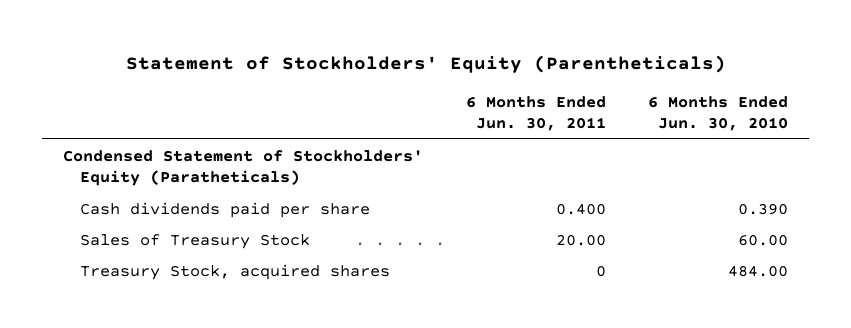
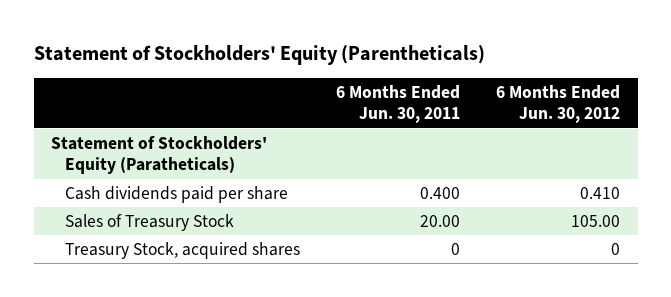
- | 6 Months Ended Jun. 30, 2011 | 6 Months Ended Jun. 30, 2010
+ | 6 Months Ended Jun. 30, 2011 | 6 Months Ended Jun. 30, 2012
- Condensed Statement of Stockholders' Equity (Paratheticals)
+ Statement of Stockholders' Equity (Paratheticals)

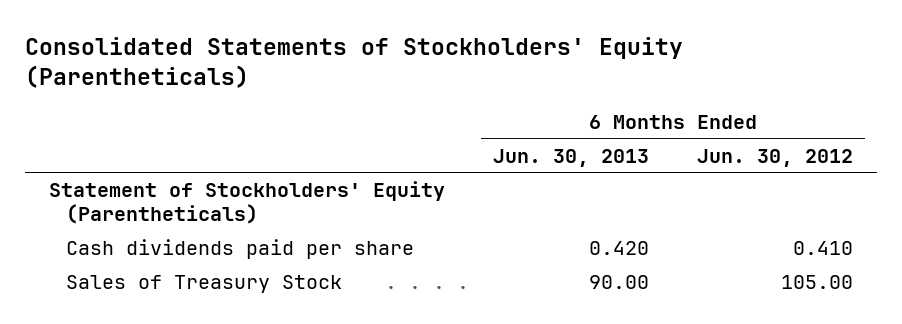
- Statement of Stockholders' Equity (Parentheticals)
+ Consolidated Statements of Stockholders' Equity (Parentheticals)
- | 6 Months Ended Jun. 30, 2011 | 6 Months Ended Jun. 30, 2012
+ | 6 Months Ended Jun. 30, 2013 | 6 Months Ended Jun. 30, 2012
- Statement of Stockholders' Equity (Paratheticals)
+ Statement of Stockholders' Equity (Parentheticals)
- Treasury Stock, acquired shares | 0 | 0

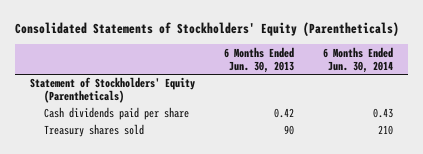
- | 6 Months Ended Jun. 30, 2013 | 6 Months Ended Jun. 30, 2012
+ | 6 Months Ended Jun. 30, 2013 | 6 Months Ended Jun. 30, 2014
- Cash dividends paid per share | 0.420 | 0.410
- Sales of Treasury Stock | 90.00 | 105.00
+ Cash dividends paid per share | 0.42 | 0.43
+ Treasury shares sold | 90 | 210

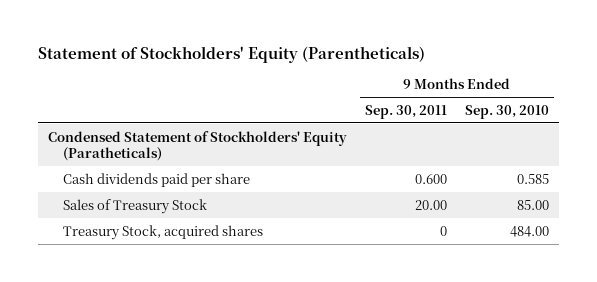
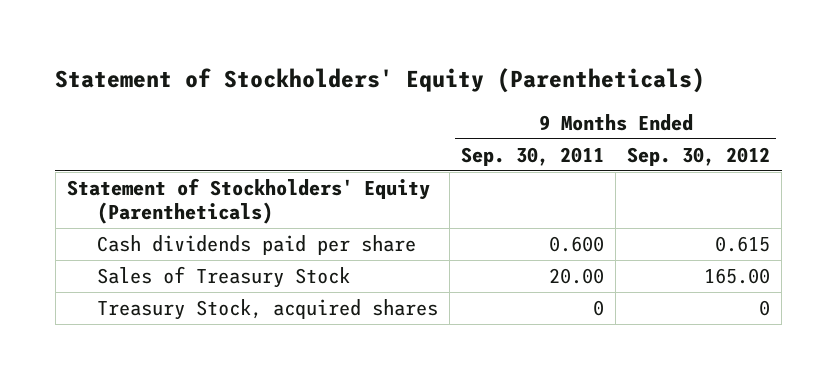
- | 9 Months Ended Sep. 30, 2011 | 9 Months Ended Sep. 30, 2010
+ | 9 Months Ended Sep. 30, 2011 | 9 Months Ended Sep. 30, 2012
- Condensed Statement of Stockholders' Equity (Paratheticals)
+ Statement of Stockholders' Equity (Parentheticals)

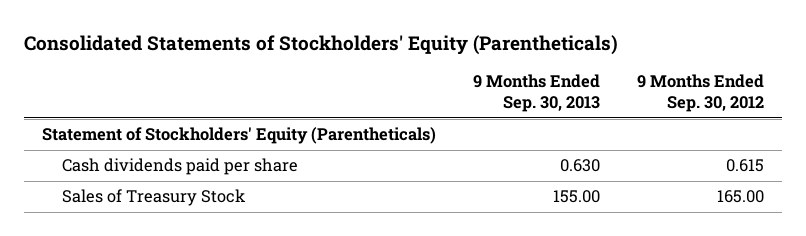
- Statement of Stockholders' Equity (Parentheticals)
+ Consolidated Statements of Stockholders' Equity (Parentheticals)
- | 9 Months Ended Sep. 30, 2011 | 9 Months Ended Sep. 30, 2012
+ | 9 Months Ended Sep. 30, 2013 | 9 Months Ended Sep. 30, 2012
- Treasury Stock, acquired shares | 0 | 0

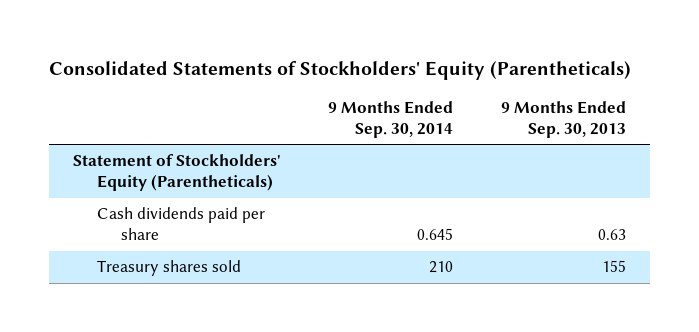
- | 9 Months Ended Sep. 30, 2013 | 9 Months Ended Sep. 30, 2012
+ | 9 Months Ended Sep. 30, 2014 | 9 Months Ended Sep. 30, 2013
- Cash dividends paid per share | 0.630 | 0.615
- Sales of Treasury Stock | 155.00 | 165.00
+ Cash dividends paid per share | 0.645 | 0.63
+ Treasury shares sold | 210 | 155

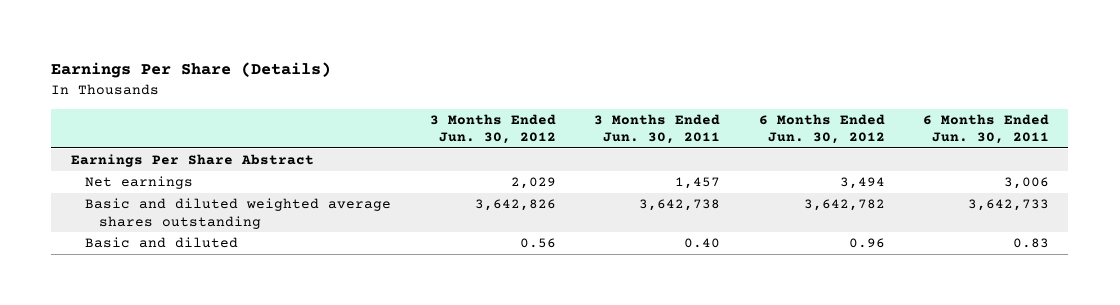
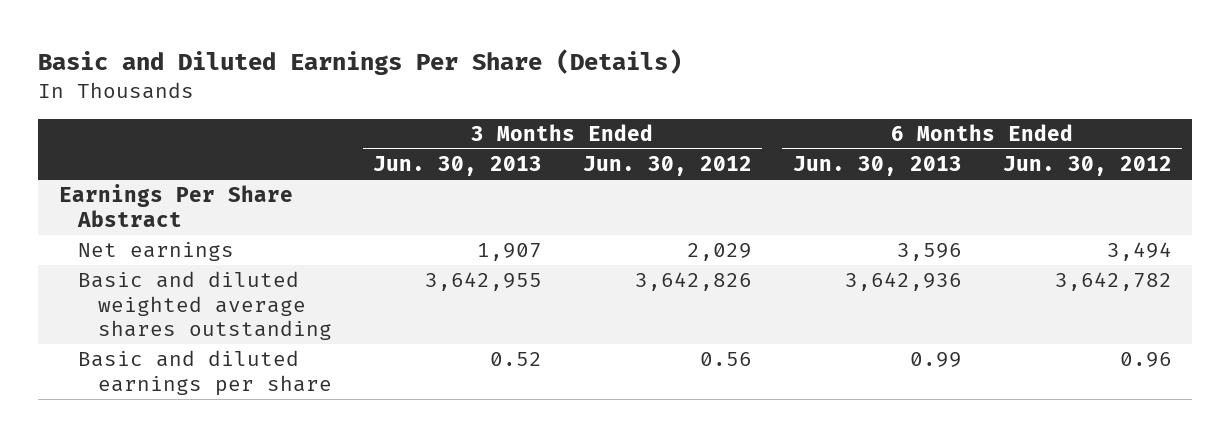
- Earnings Per Share (Details)
+ Basic and Diluted Earnings Per Share (Details)
- | 3 Months Ended Jun. 30, 2012 | 3 Months Ended Jun. 30, 2011 | 6 Months Ended Jun. 30, 2012 | 6 Months Ended Jun. 30, 2011
+ | 3 Months Ended Jun. 30, 2013 | 3 Months Ended Jun. 30, 2012 | 6 Months Ended Jun. 30, 2013 | 6 Months Ended Jun. 30, 2012
- Basic and diluted | 0.56 | 0.40 | 0.96 | 0.83
+ Basic and diluted earnings per share | 0.52 | 0.56 | 0.99 | 0.96

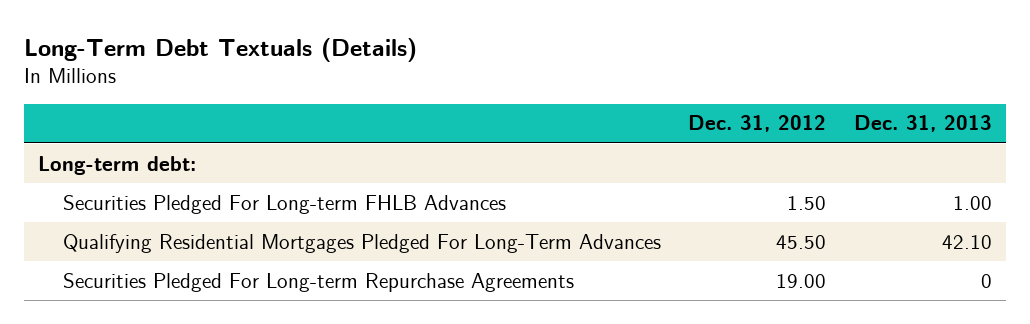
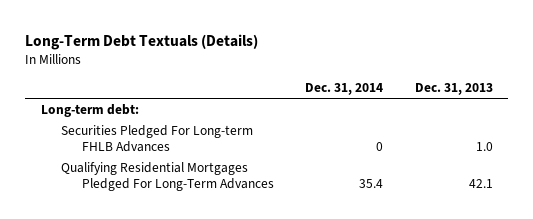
- | Dec. 31, 2012 | Dec. 31, 2013
+ | Dec. 31, 2014 | Dec. 31, 2013
- Securities Pledged For Long-term FHLB Advances | 1.50 | 1.00
- Qualifying Residential Mortgages Pledged For Long-Term Advances | 45.50 | 42.10
- Securities Pledged For Long-term Repurchase Agreements | 19.00 | 0
+ Securities Pledged For Long-term FHLB Advances | 0 | 1.0
+ Qualifying Residential Mortgages Pledged For Long-Term Advances | 35.4 | 42.1

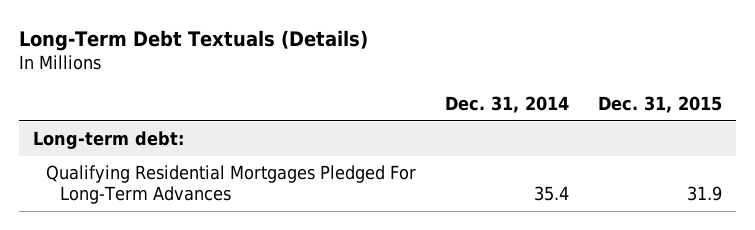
- | Dec. 31, 2014 | Dec. 31, 2013
+ | Dec. 31, 2014 | Dec. 31, 2015
- Securities Pledged For Long-term FHLB Advances | 0 | 1.0

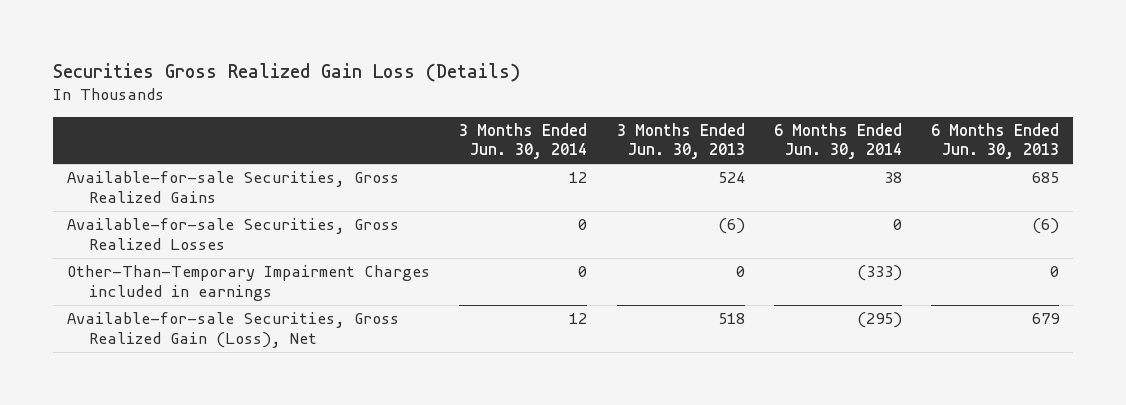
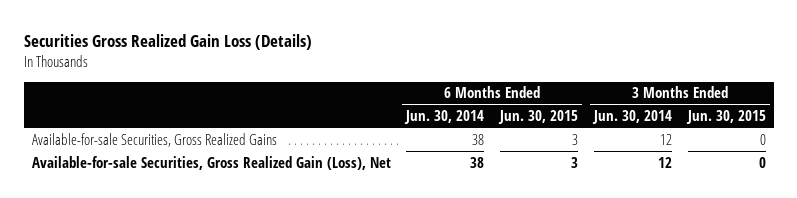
- | 3 Months Ended Jun. 30, 2014 | 3 Months Ended Jun. 30, 2013 | 6 Months Ended Jun. 30, 2014 | 6 Months Ended Jun. 30, 2013
+ | 6 Months Ended Jun. 30, 2014 | 6 Months Ended Jun. 30, 2015 | 3 Months Ended Jun. 30, 2014 | 3 Months Ended Jun. 30, 2015
- Available-for-sale Securities, Gross Realized Losses | 0 | (6) | 0 | (6)
- Other-Than-Temporary Impairment Charges included in earnings | 0 | 0 | (333) | 0
- Available-for-sale Securities, Gross Realized Gain (Loss), Net | 12 | 518 | (295) | 679
+ Available-for-sale Securities, Gross Realized Gain (Loss), Net | 38 | 3 | 12 | 0

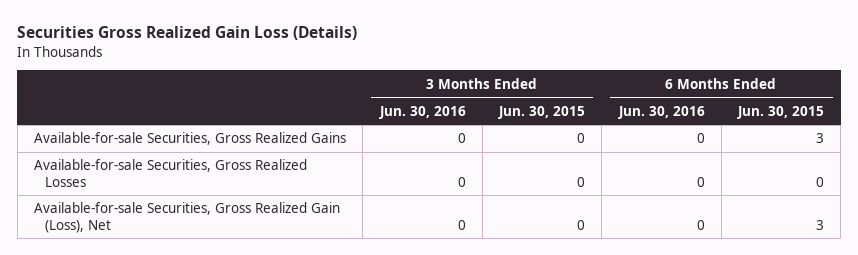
- | 6 Months Ended Jun. 30, 2014 | 6 Months Ended Jun. 30, 2015 | 3 Months Ended Jun. 30, 2014 | 3 Months Ended Jun. 30, 2015
+ | 3 Months Ended Jun. 30, 2016 | 3 Months Ended Jun. 30, 2015 | 6 Months Ended Jun. 30, 2016 | 6 Months Ended Jun. 30, 2015
+ Available-for-sale Securities, Gross Realized Losses | 0 | 0 | 0 | 0

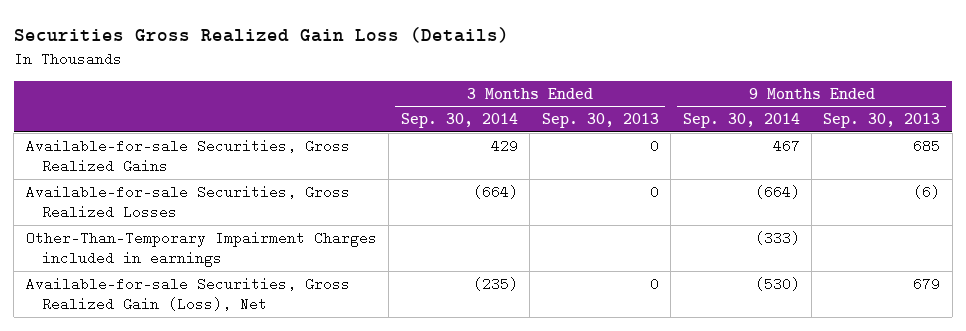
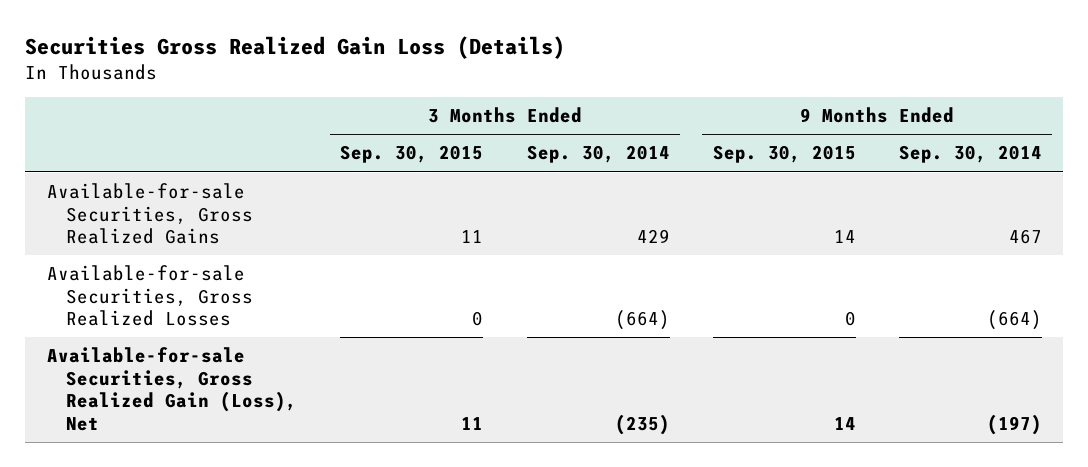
- | 3 Months Ended Sep. 30, 2014 | 3 Months Ended Sep. 30, 2013 | 9 Months Ended Sep. 30, 2014 | 9 Months Ended Sep. 30, 2013
+ | 3 Months Ended Sep. 30, 2015 | 3 Months Ended Sep. 30, 2014 | 9 Months Ended Sep. 30, 2015 | 9 Months Ended Sep. 30, 2014
- Other-Than-Temporary Impairment Charges included in earnings | | | (333) |
- Available-for-sale Securities, Gross Realized Gain (Loss), Net | (235) | 0 | (530) | 679
+ Available-for-sale Securities, Gross Realized Gain (Loss), Net | 11 | (235) | 14 | (197)

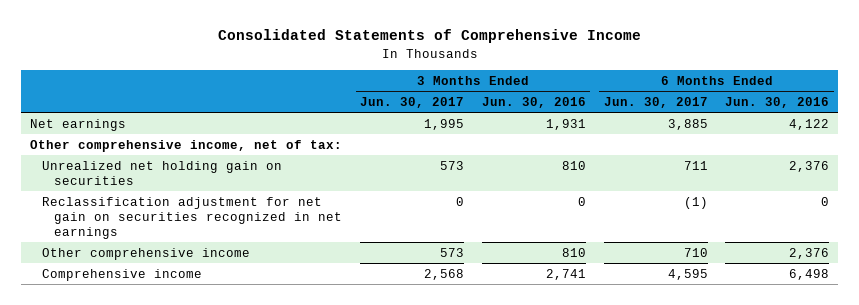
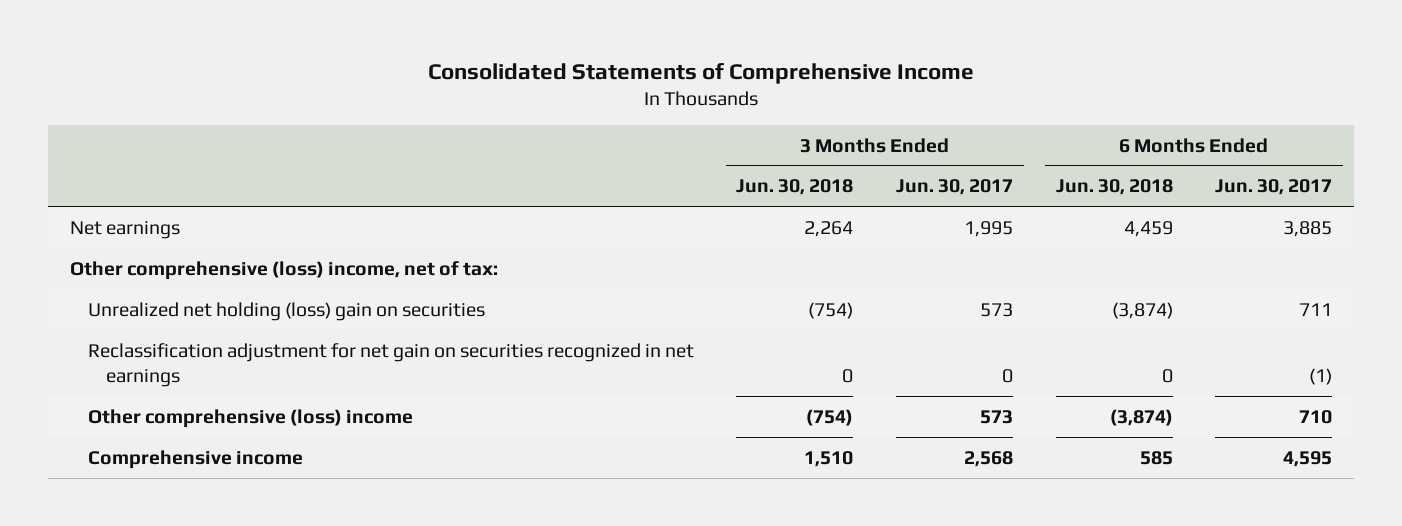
- | 3 Months Ended Jun. 30, 2017 | 3 Months Ended Jun. 30, 2016 | 6 Months Ended Jun. 30, 2017 | 6 Months Ended Jun. 30, 2016
+ | 3 Months Ended Jun. 30, 2018 | 3 Months Ended Jun. 30, 2017 | 6 Months Ended Jun. 30, 2018 | 6 Months Ended Jun. 30, 2017
- Other comprehensive income, net of tax:
- Unrealized net holding gain on securities | 573 | 810 | 711 | 2,376
+ Other comprehensive (loss) income, net of tax:
+ Unrealized net holding (loss) gain on securities | (754) | 573 | (3,874) | 711
- Other comprehensive income | 573 | 810 | 710 | 2,376
+ Other comprehensive (loss) income | (754) | 573 | (3,874) | 710

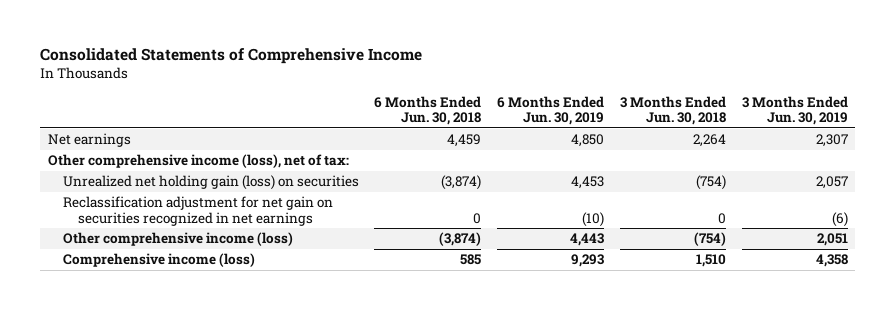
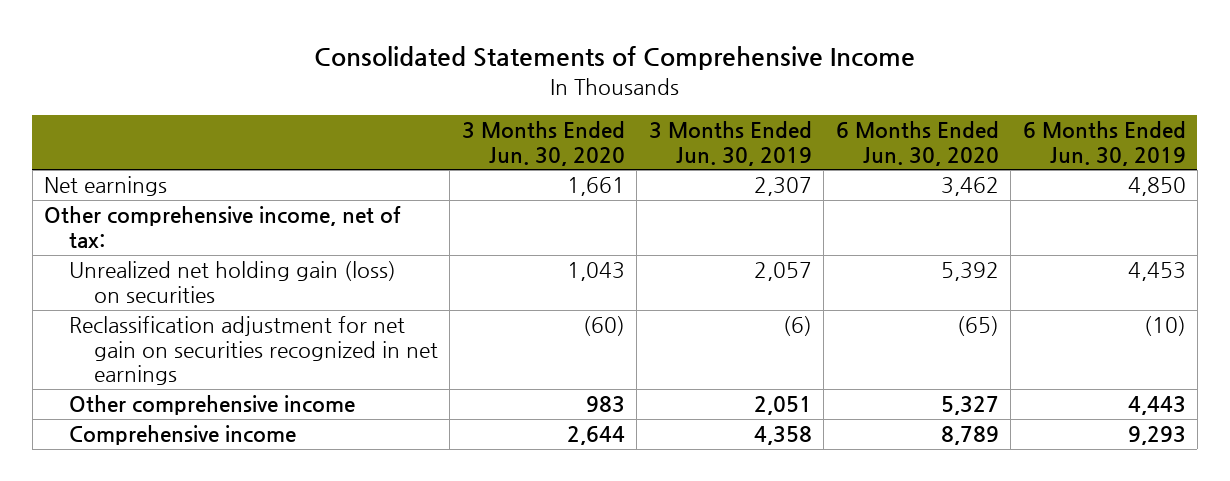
- | 6 Months Ended Jun. 30, 2018 | 6 Months Ended Jun. 30, 2019 | 3 Months Ended Jun. 30, 2018 | 3 Months Ended Jun. 30, 2019
+ | 3 Months Ended Jun. 30, 2020 | 3 Months Ended Jun. 30, 2019 | 6 Months Ended Jun. 30, 2020 | 6 Months Ended Jun. 30, 2019
- Other comprehensive income (loss), net of tax:
+ Other comprehensive income, net of tax:
- Other comprehensive income (loss) | (3,874) | 4,443 | (754) | 2,051
- Comprehensive income (loss) | 585 | 9,293 | 1,510 | 4,358
+ Other comprehensive income | 983 | 2,051 | 5,327 | 4,443
+ Comprehensive income | 2,644 | 4,358 | 8,789 | 9,293

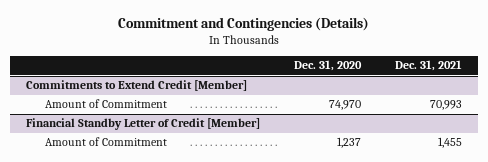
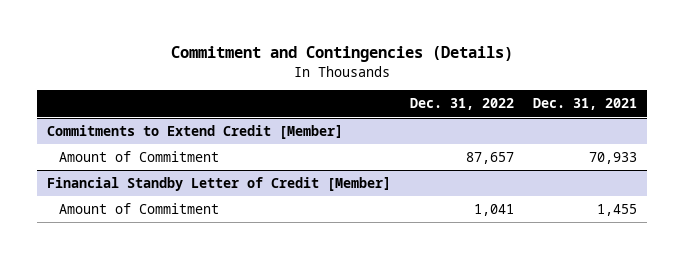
- | Dec. 31, 2020 | Dec. 31, 2021
+ | Dec. 31, 2022 | Dec. 31, 2021
@ Commitments to Extend Credit [Member]
- Amount of Commitment | 74,970 | 70,993
+ Amount of Commitment | 87,657 | 70,933

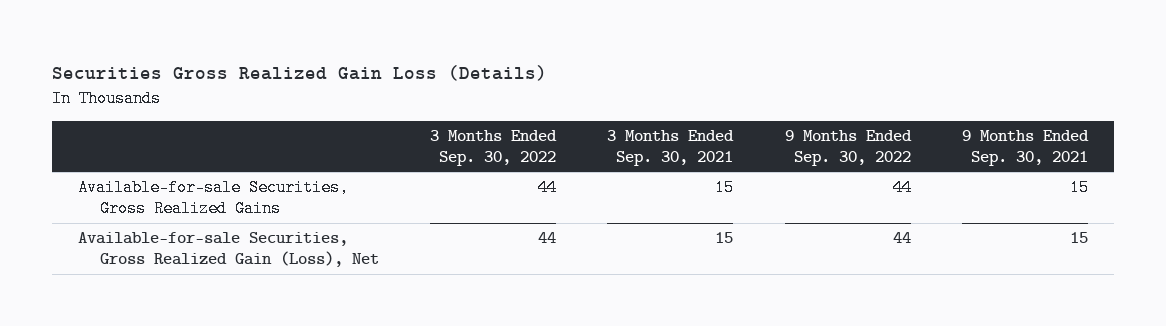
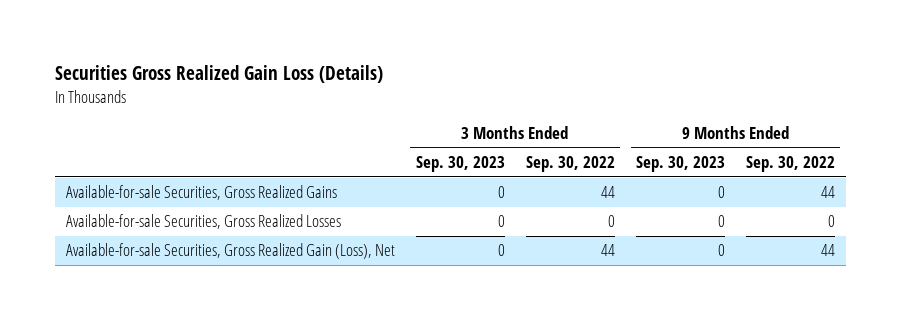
- | 3 Months Ended Sep. 30, 2022 | 3 Months Ended Sep. 30, 2021 | 9 Months Ended Sep. 30, 2022 | 9 Months Ended Sep. 30, 2021
+ | 3 Months Ended Sep. 30, 2023 | 3 Months Ended Sep. 30, 2022 | 9 Months Ended Sep. 30, 2023 | 9 Months Ended Sep. 30, 2022
+ Available-for-sale Securities, Gross Realized Losses | 0 | 0 | 0 | 0

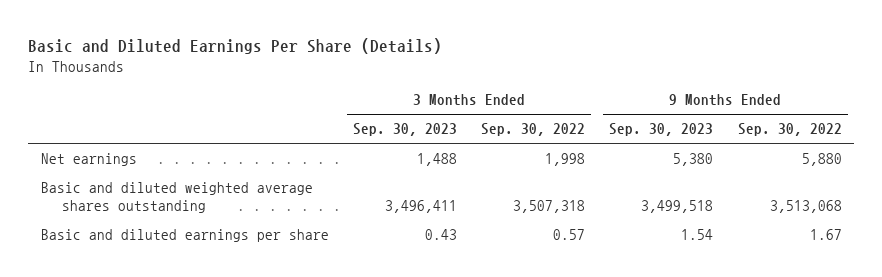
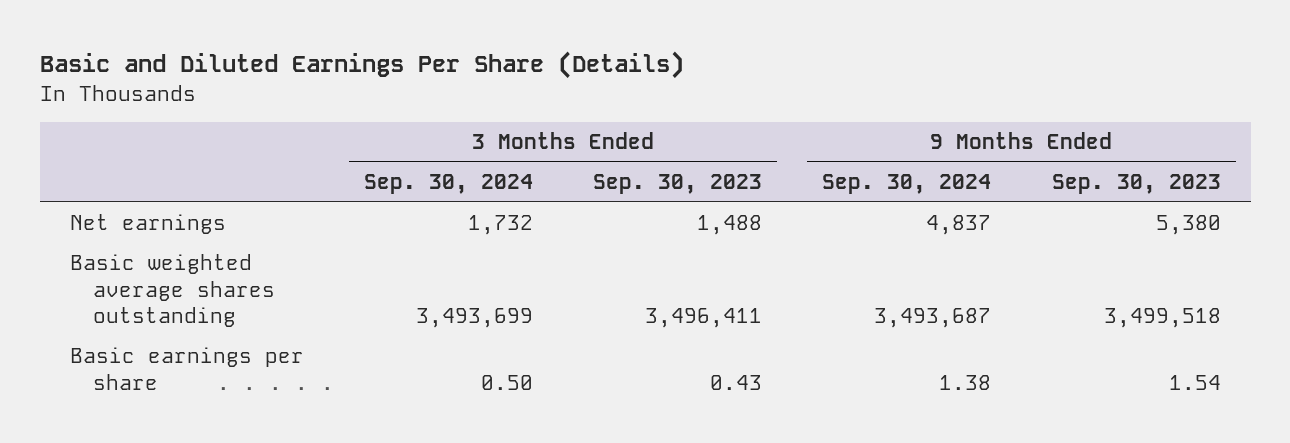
- | 3 Months Ended Sep. 30, 2023 | 3 Months Ended Sep. 30, 2022 | 9 Months Ended Sep. 30, 2023 | 9 Months Ended Sep. 30, 2022
+ | 3 Months Ended Sep. 30, 2024 | 3 Months Ended Sep. 30, 2023 | 9 Months Ended Sep. 30, 2024 | 9 Months Ended Sep. 30, 2023
- Basic and diluted weighted average shares outstanding | 3,496,411 | 3,507,318 | 3,499,518 | 3,513,068
- Basic and diluted earnings per share | 0.43 | 0.57 | 1.54 | 1.67
+ Basic weighted average shares outstanding | 3,493,699 | 3,496,411 | 3,493,687 | 3,499,518
+ Basic earnings per share | 0.50 | 0.43 | 1.38 | 1.54

